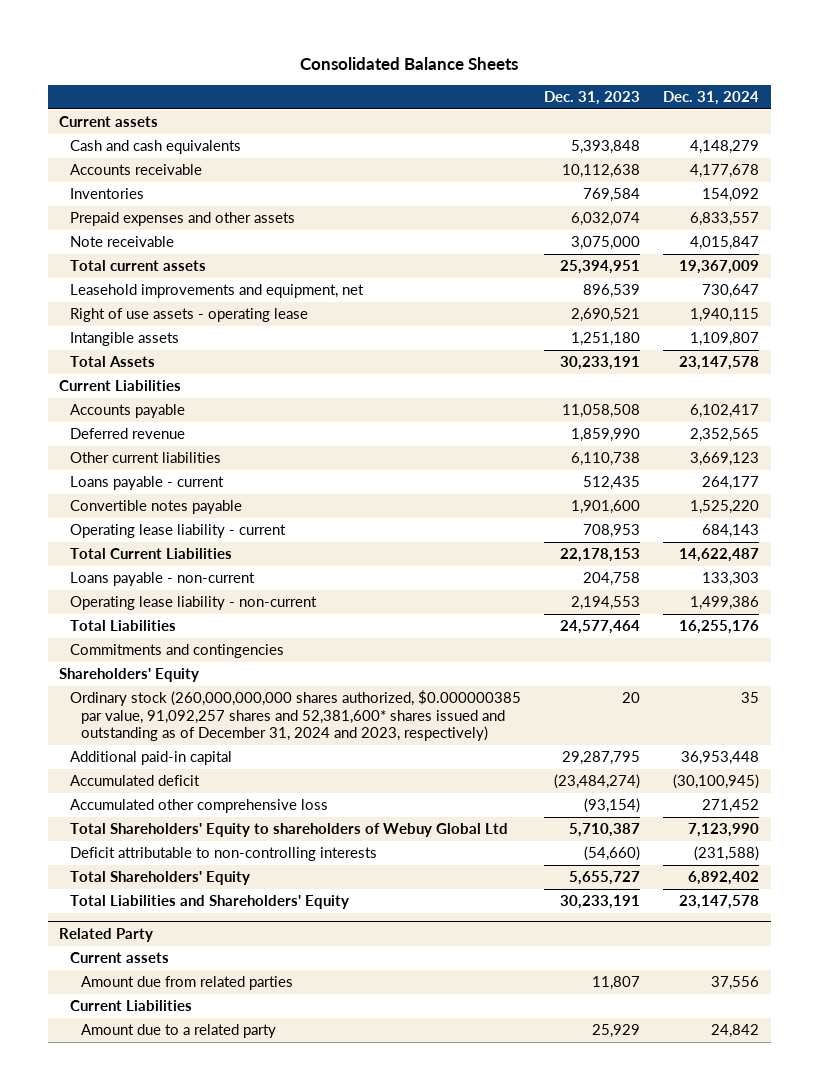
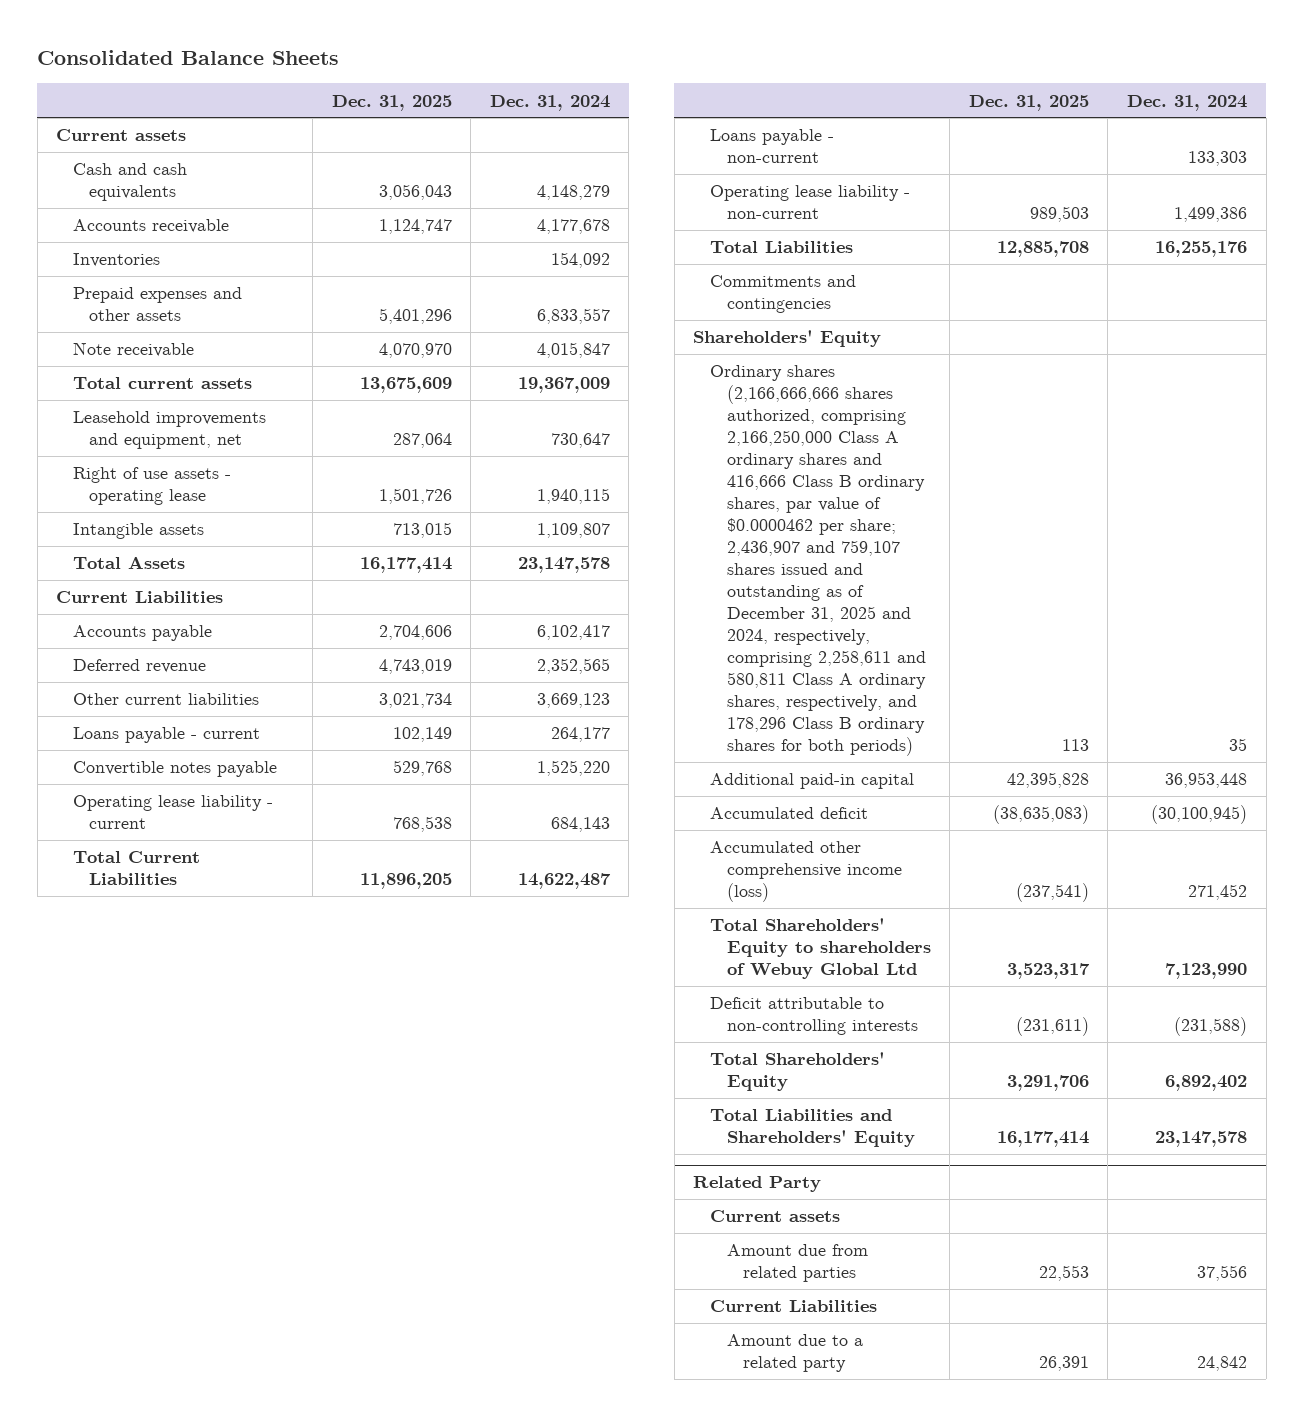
- | Dec. 31, 2023 | Dec. 31, 2024
+ | Dec. 31, 2025 | Dec. 31, 2024
- Ordinary stock (260,000,000,000 shares authorized, $0.000000385 par value, 91,092,257 shares and 52,381,600* shares issued and outstanding as of December 31, 2024 and 2023, respectively) | 20 | 35
+ Ordinary shares (2,166,666,666 shares authorized, comprising 2,166,250,000 Class A ordinary shares and 416,666 Class B ordinary shares, par value of $0.0000462 per share; 2,436,907 and 759,107 shares issued and outstanding as of December 31, 2025 and 2024, respectively, comprising 2,258,611 and 580,811 Class A ordinary shares, respectively, and 178,296 Class B ordinary shares for both periods) | 113 | 35
- Accumulated other comprehensive loss | (93,154) | 271,452
+ Accumulated other comprehensive income (loss) | (237,541) | 271,452

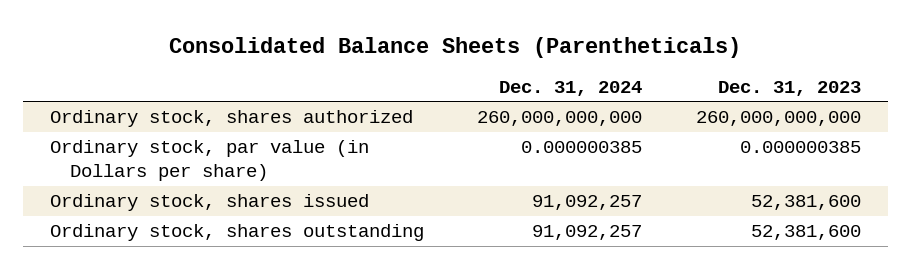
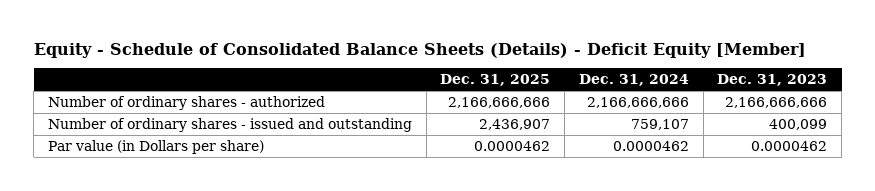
- Consolidated Balance Sheets (Parentheticals)
+ Equity - Schedule of Consolidated Balance Sheets (Details) - Deficit Equity [Member]
- | Dec. 31, 2024 | Dec. 31, 2023
+ | Dec. 31, 2025 | Dec. 31, 2024 | Dec. 31, 2023
- Ordinary stock, shares authorized | 260,000,000,000 | 260,000,000,000
- Ordinary stock, par value (in Dollars per share) | 0.000000385 | 0.000000385
- Ordinary stock, shares issued | 91,092,257 | 52,381,600
- Ordinary stock, shares outstanding | 91,092,257 | 52,381,600
+ Number of ordinary shares - authorized | 2,166,666,666 | 2,166,666,666 | 2,166,666,666
+ Number of ordinary shares - issued and outstanding | 2,436,907 | 759,107 | 400,099
+ Par value (in Dollars per share) | 0.0000462 | 0.0000462 | 0.0000462

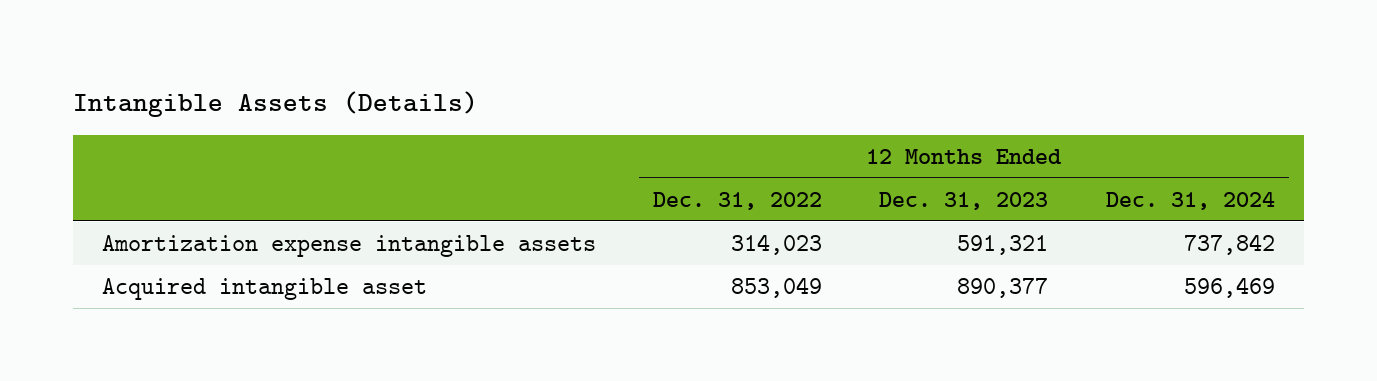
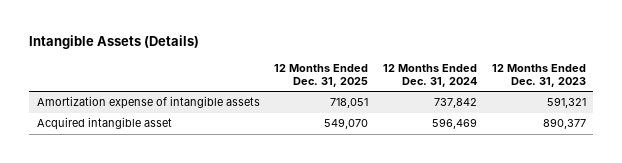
- | 12 Months Ended Dec. 31, 2022 | 12 Months Ended Dec. 31, 2023 | 12 Months Ended Dec. 31, 2024
+ | 12 Months Ended Dec. 31, 2025 | 12 Months Ended Dec. 31, 2024 | 12 Months Ended Dec. 31, 2023
- Amortization expense intangible assets | 314,023 | 591,321 | 737,842
+ Amortization expense of intangible assets | 718,051 | 737,842 | 591,321

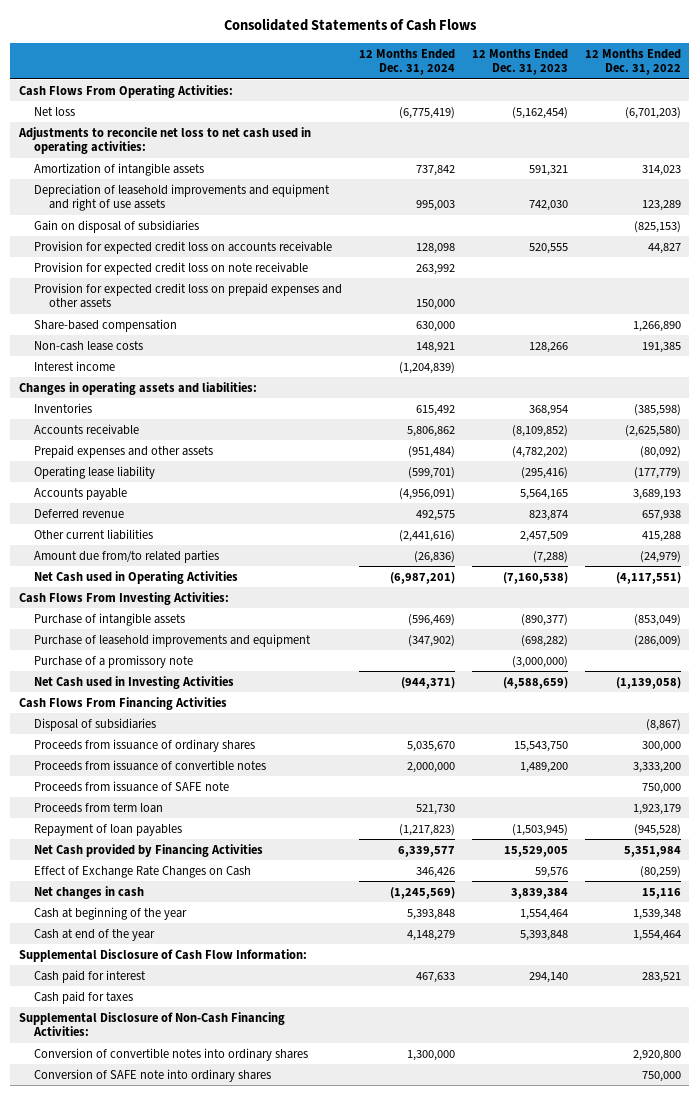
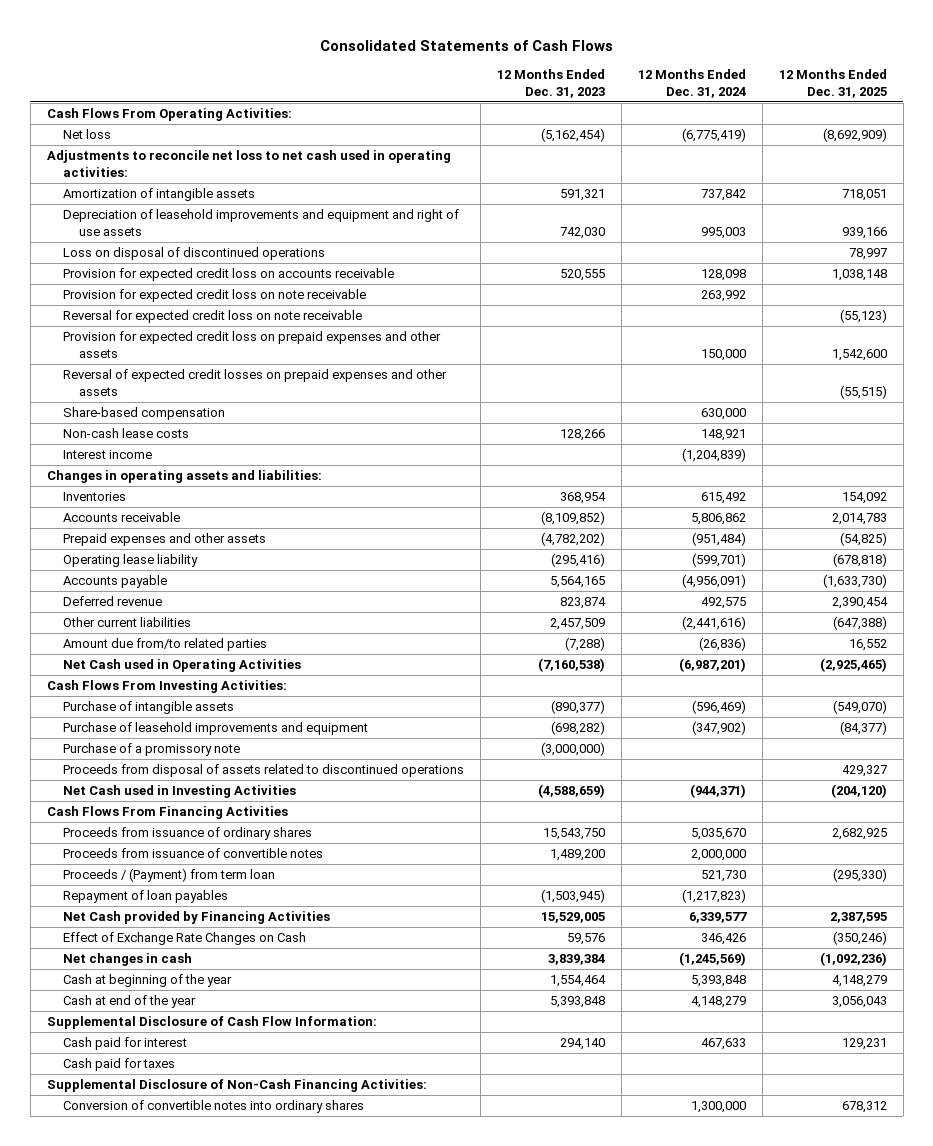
- | 12 Months Ended Dec. 31, 2024 | 12 Months Ended Dec. 31, 2023 | 12 Months Ended Dec. 31, 2022
+ | 12 Months Ended Dec. 31, 2023 | 12 Months Ended Dec. 31, 2024 | 12 Months Ended Dec. 31, 2025
- Gain on disposal of subsidiaries | | | (825,153)
+ Loss on disposal of discontinued operations | | | 78,997
+ Reversal for expected credit loss on note receivable | | | (55,123)
+ Reversal of expected credit losses on prepaid expenses and other assets | | | (55,515)
+ Proceeds from disposal of assets related to discontinued operations | | | 429,327
- Disposal of subsidiaries | | | (8,867)
- Proceeds from issuance of SAFE note | | | 750,000
- Proceeds from term loan | 521,730 | | 1,923,179
+ Proceeds / (Payment) from term loan | | 521,730 | (295,330)
- Conversion of SAFE note into ordinary shares | | | 750,000

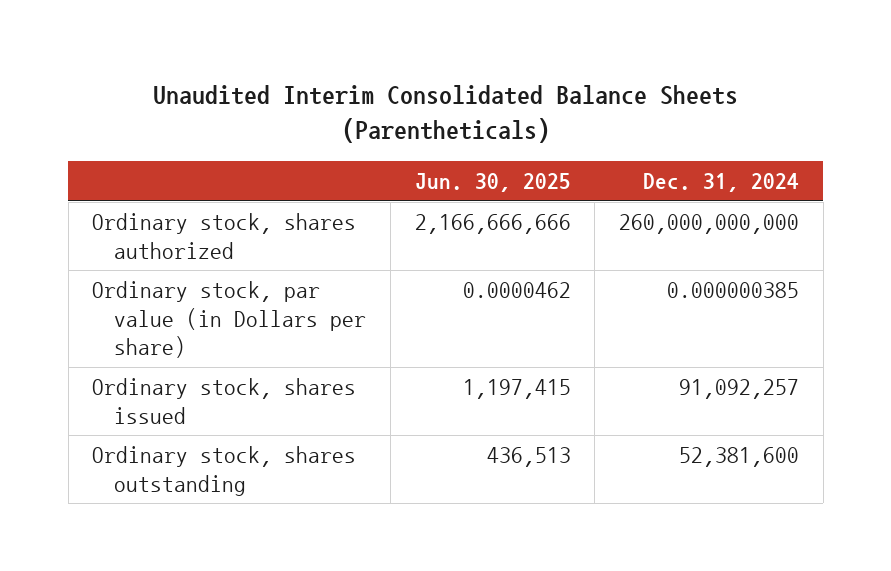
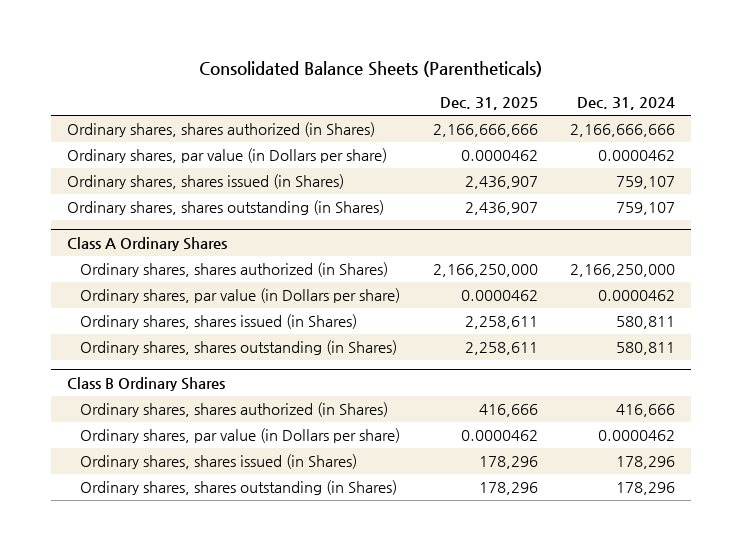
- Unaudited Interim Consolidated Balance Sheets (Parentheticals)
+ Consolidated Balance Sheets (Parentheticals)
- | Jun. 30, 2025 | Dec. 31, 2024
+ | Dec. 31, 2025 | Dec. 31, 2024
- Ordinary stock, shares authorized | 2,166,666,666 | 260,000,000,000
- Ordinary stock, par value (in Dollars per share) | 0.0000462 | 0.000000385
- Ordinary stock, shares issued | 1,197,415 | 91,092,257
- Ordinary stock, shares outstanding | 436,513 | 52,381,600
+ Ordinary shares, shares authorized (in Shares) | 2,166,666,666 | 2,166,666,666
+ Ordinary shares, par value (in Dollars per share) | 0.0000462 | 0.0000462
+ Ordinary shares, shares issued (in Shares) | 2,436,907 | 759,107
+ Ordinary shares, shares outstanding (in Shares) | 2,436,907 | 759,107
+ Class A Ordinary Shares
+ Ordinary shares, shares authorized (in Shares) | 2,166,250,000 | 2,166,250,000
+ Ordinary shares, par value (in Dollars per share) | 0.0000462 | 0.0000462
+ Ordinary shares, shares issued (in Shares) | 2,258,611 | 580,811
+ Ordinary shares, shares outstanding (in Shares) | 2,258,611 | 580,811
+ Class B Ordinary Shares
+ Ordinary shares, shares authorized (in Shares) | 416,666 | 416,666
+ Ordinary shares, par value (in Dollars per share) | 0.0000462 | 0.0000462
+ Ordinary shares, shares issued (in Shares) | 178,296 | 178,296
+ Ordinary shares, shares outstanding (in Shares) | 178,296 | 178,296

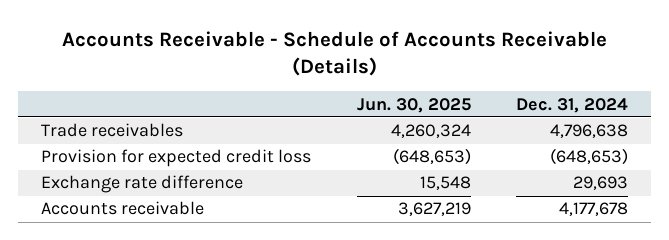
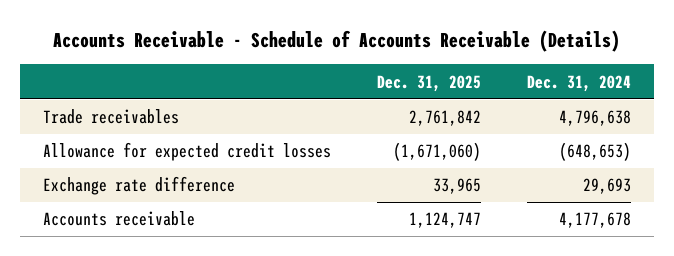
- | Jun. 30, 2025 | Dec. 31, 2024
+ | Dec. 31, 2025 | Dec. 31, 2024
- Provision for expected credit loss | (648,653) | (648,653)
+ Allowance for expected credit losses | (1,671,060) | (648,653)

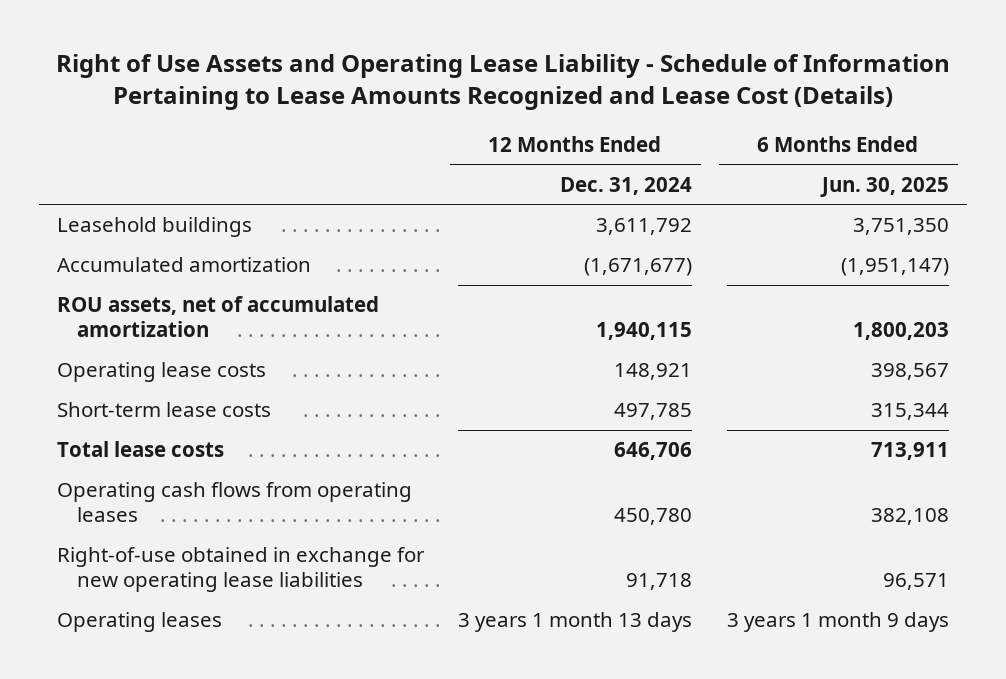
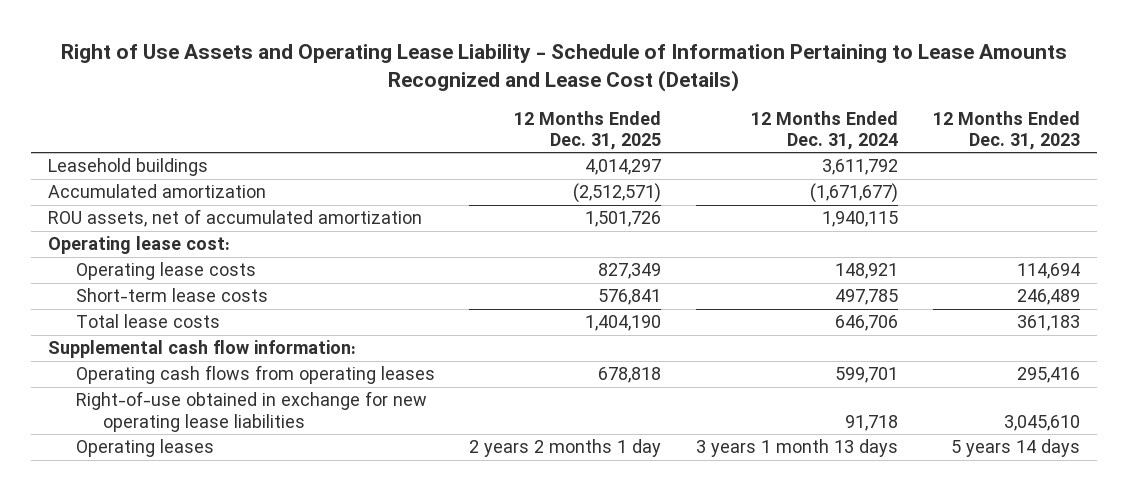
- | 12 Months Ended Dec. 31, 2024 | 6 Months Ended Jun. 30, 2025
+ | 12 Months Ended Dec. 31, 2025 | 12 Months Ended Dec. 31, 2024 | 12 Months Ended Dec. 31, 2023
+ Operating lease cost:
- Operating cash flows from operating leases | 450,780 | 382,108
+ Supplemental cash flow information:
+ Operating cash flows from operating leases | 678,818 | 599,701 | 295,416

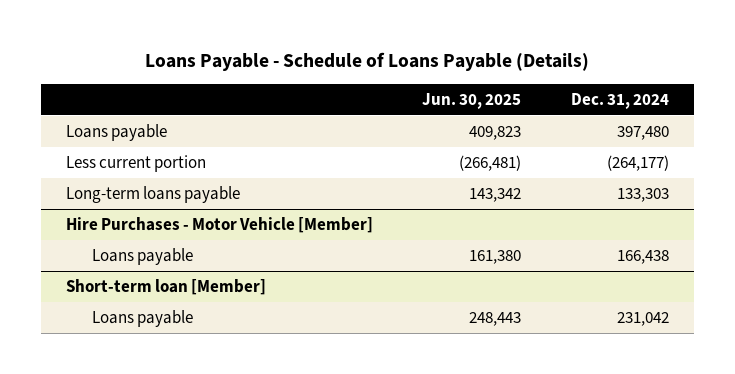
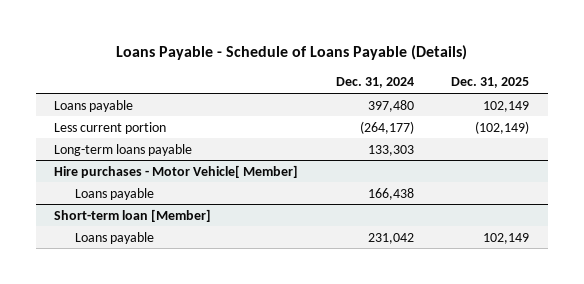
- | Jun. 30, 2025 | Dec. 31, 2024
+ | Dec. 31, 2024 | Dec. 31, 2025
- Hire Purchases - Motor Vehicle [Member]
+ Hire purchases - Motor Vehicle[ Member]

